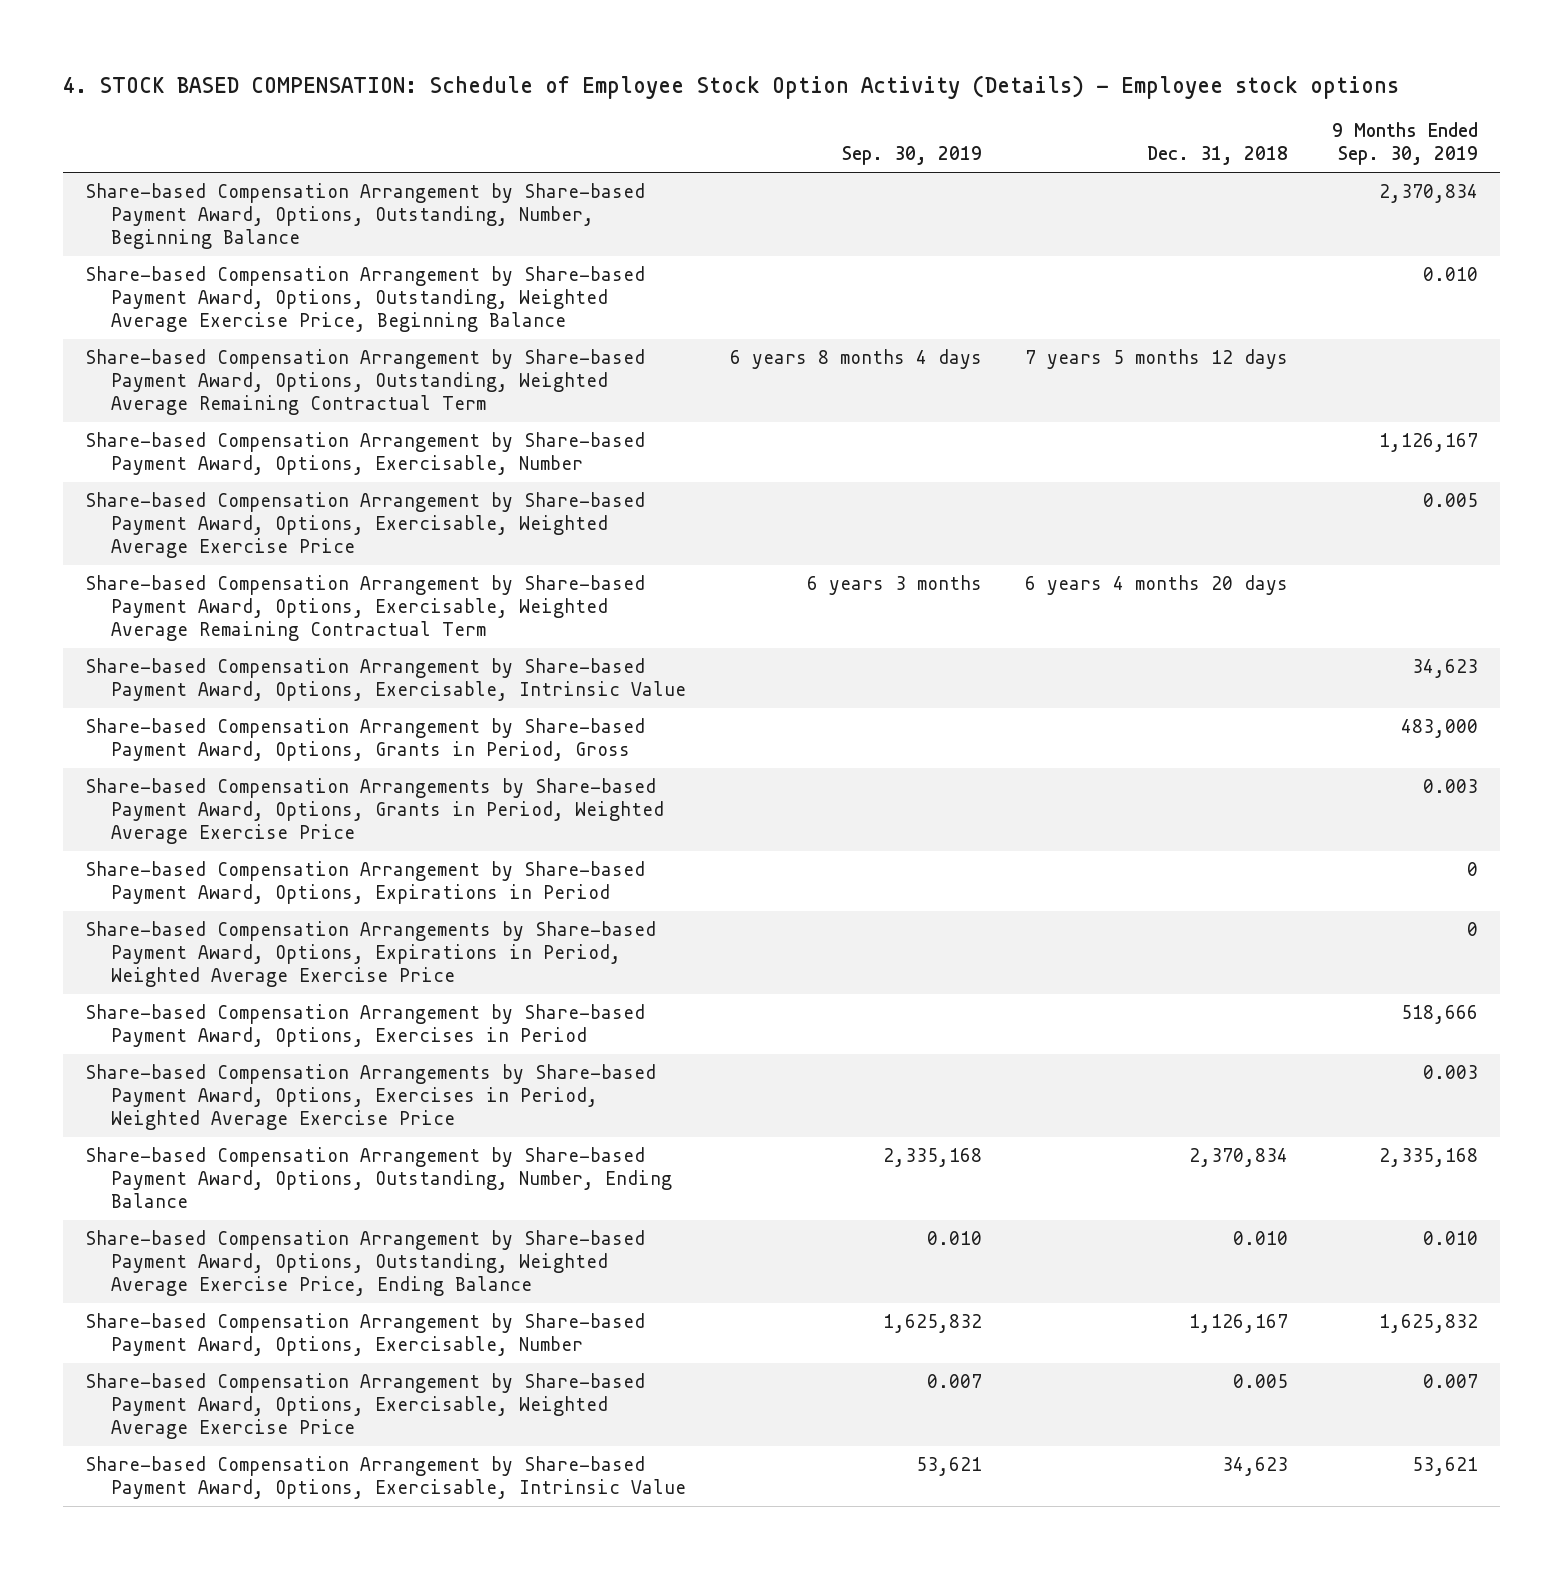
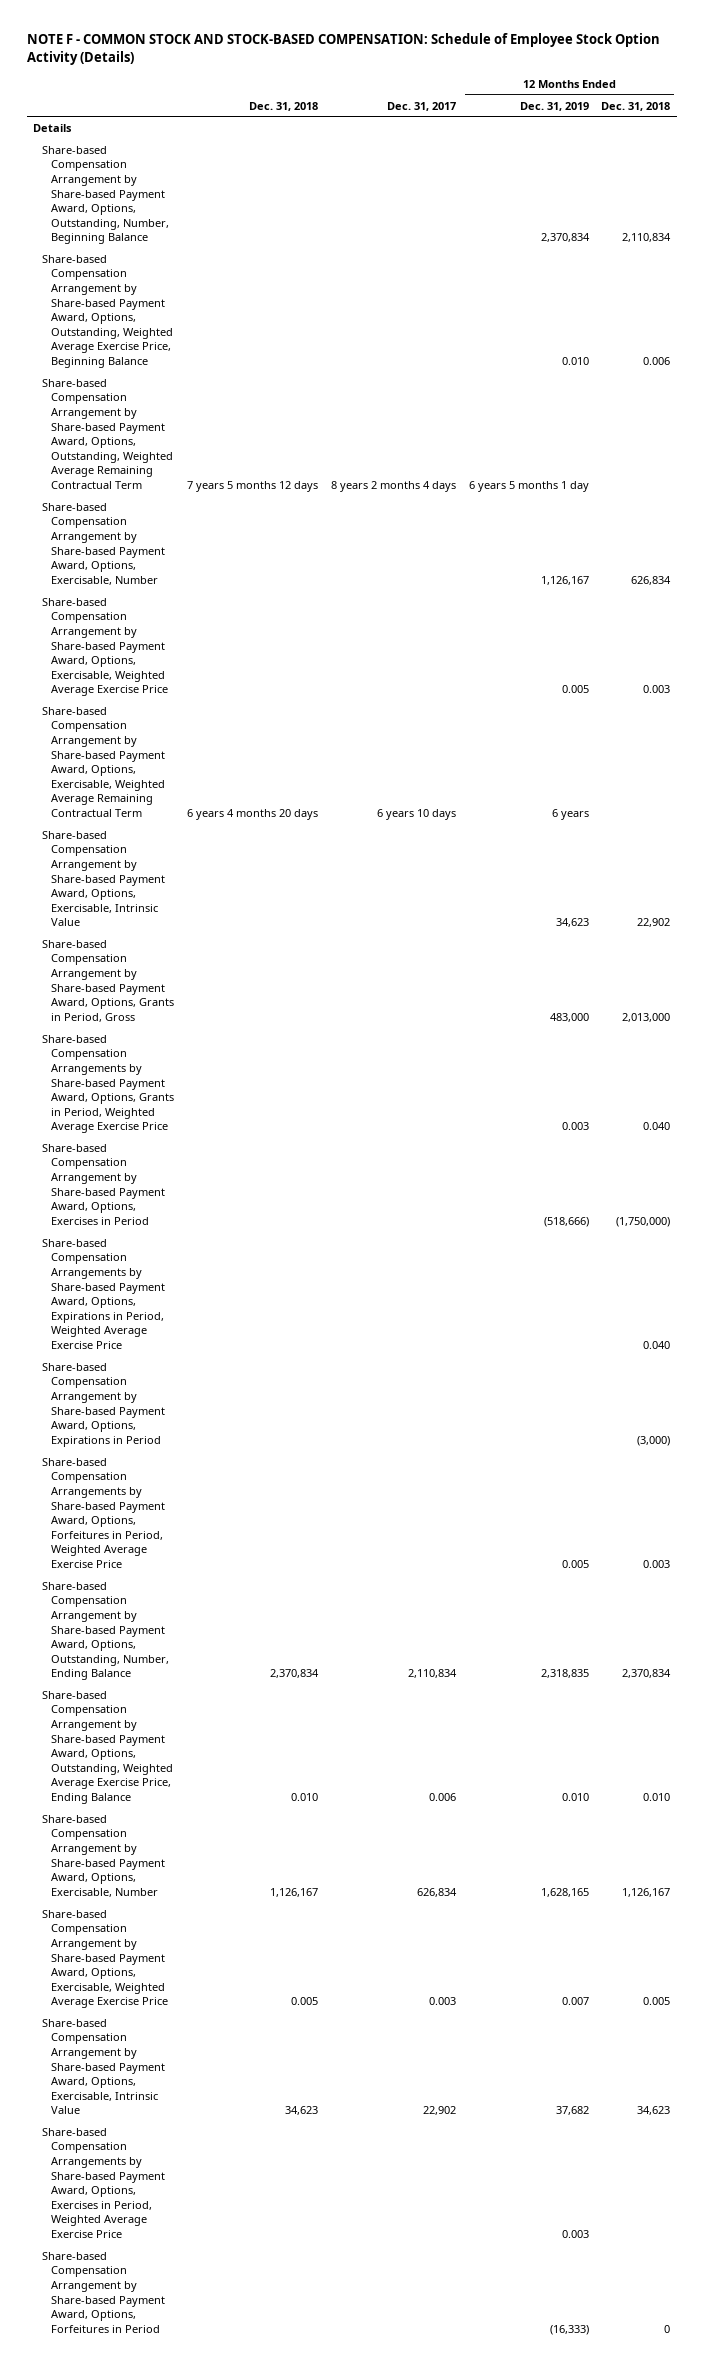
- 4. STOCK BASED COMPENSATION: Schedule of Employee Stock Option Activity (Details) - Employee stock options
+ NOTE F - COMMON STOCK AND STOCK-BASED COMPENSATION: Schedule of Employee Stock Option Activity (Details)
- | Sep. 30, 2019 | Dec. 31, 2018 | 9 Months Ended Sep. 30, 2019
+ | Dec. 31, 2018 | Dec. 31, 2017 | 12 Months Ended Dec. 31, 2019 | 12 Months Ended Dec. 31, 2018
+ Details
moved down: Share-based Compensation Arrangements by Share-based Payment Award, Options, Expirations in Period, Weighted Average Exercise Price | | | | 0.040
moved down: Share-based Compensation Arrangement by Share-based Payment Award, Options, Expirations in Period | | | | (3,000)
+ Share-based Compensation Arrangements by Share-based Payment Award, Options, Forfeitures in Period, Weighted Average Exercise Price | | | 0.005 | 0.003
moved down: Share-based Compensation Arrangements by Share-based Payment Award, Options, Exercises in Period, Weighted Average Exercise Price | | | 0.003 |
+ Share-based Compensation Arrangement by Share-based Payment Award, Options, Forfeitures in Period | | | (16,333) | 0

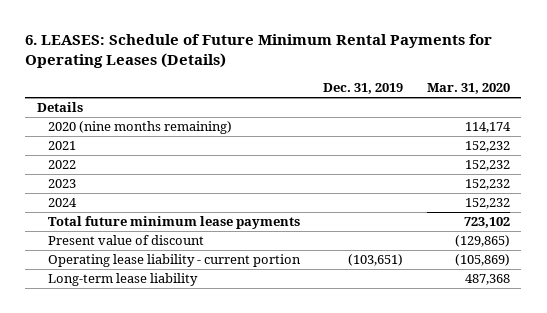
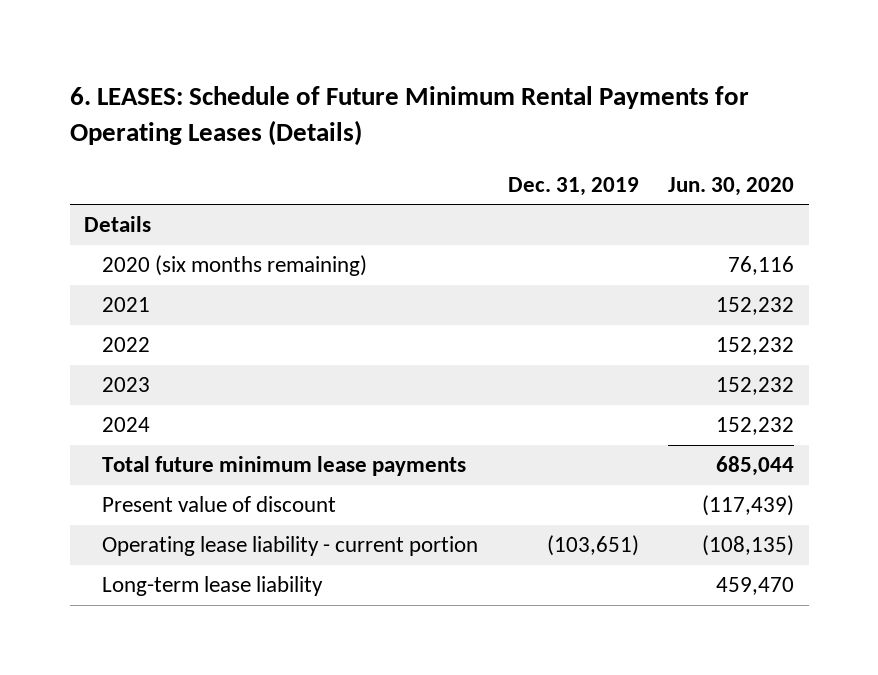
- | Dec. 31, 2019 | Mar. 31, 2020
+ | Dec. 31, 2019 | Jun. 30, 2020
- 2020 (nine months remaining) | | 114,174
+ 2020 (six months remaining) | | 76,116

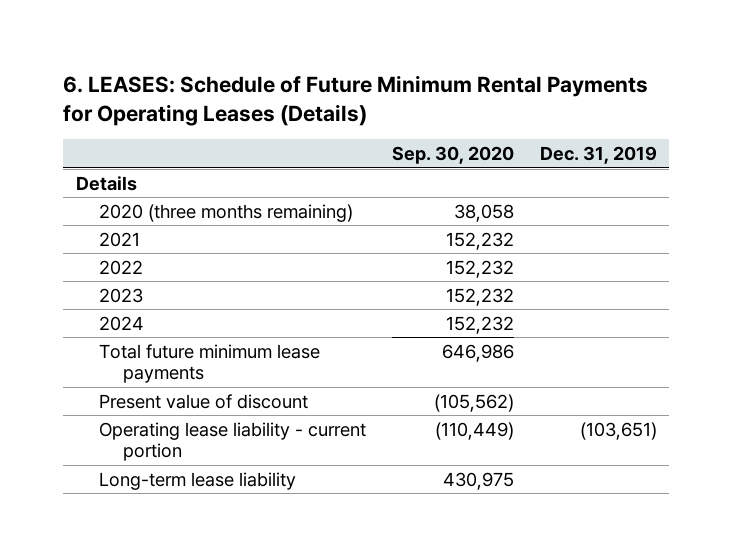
- | Dec. 31, 2019 | Jun. 30, 2020
+ | Sep. 30, 2020 | Dec. 31, 2019
- 2020 (six months remaining) | | 76,116
+ 2020 (three months remaining) | 38,058 |

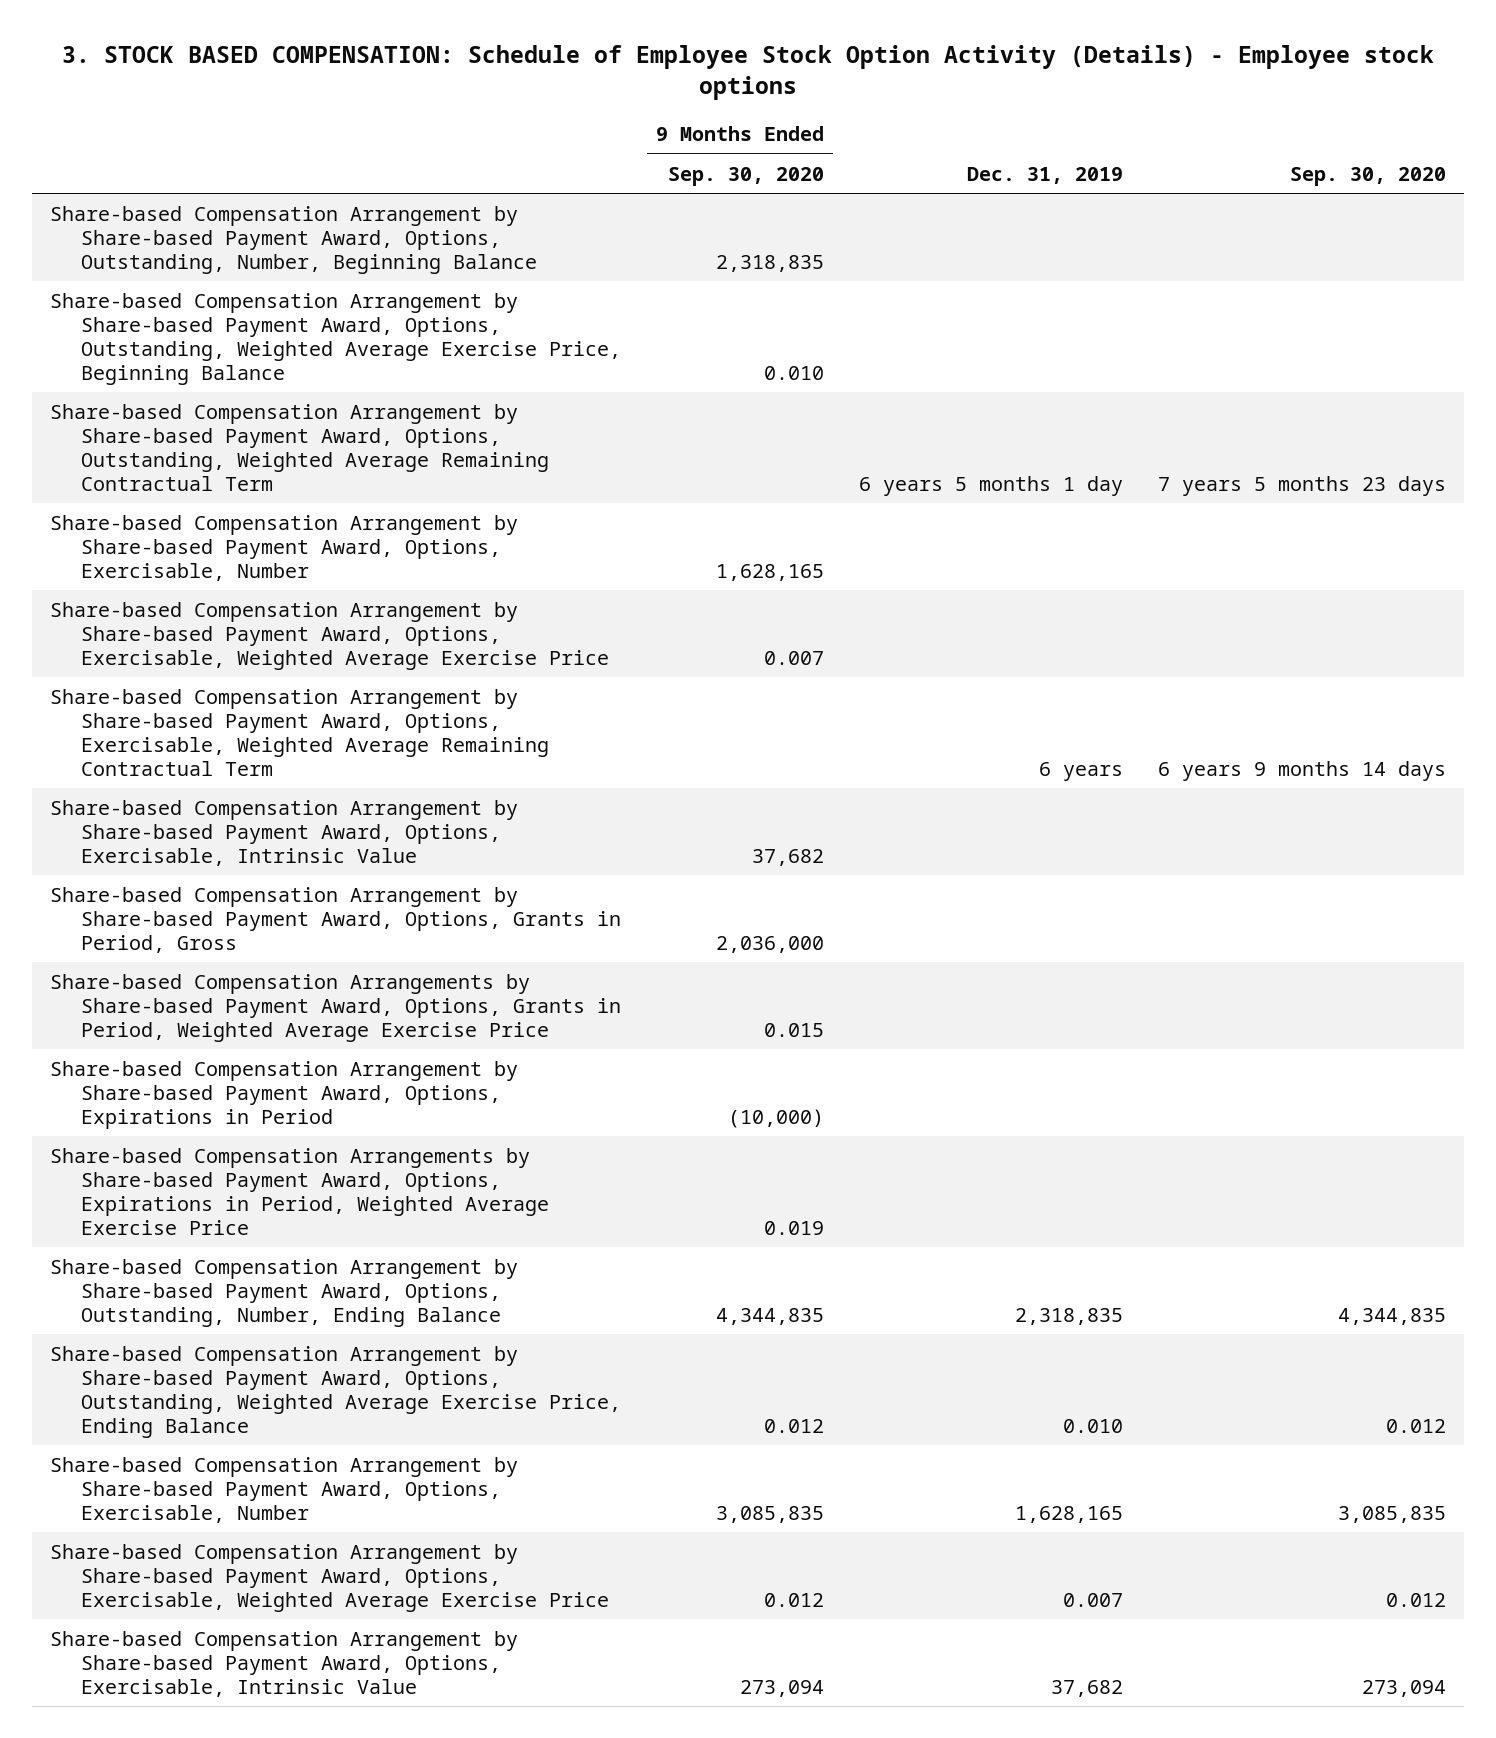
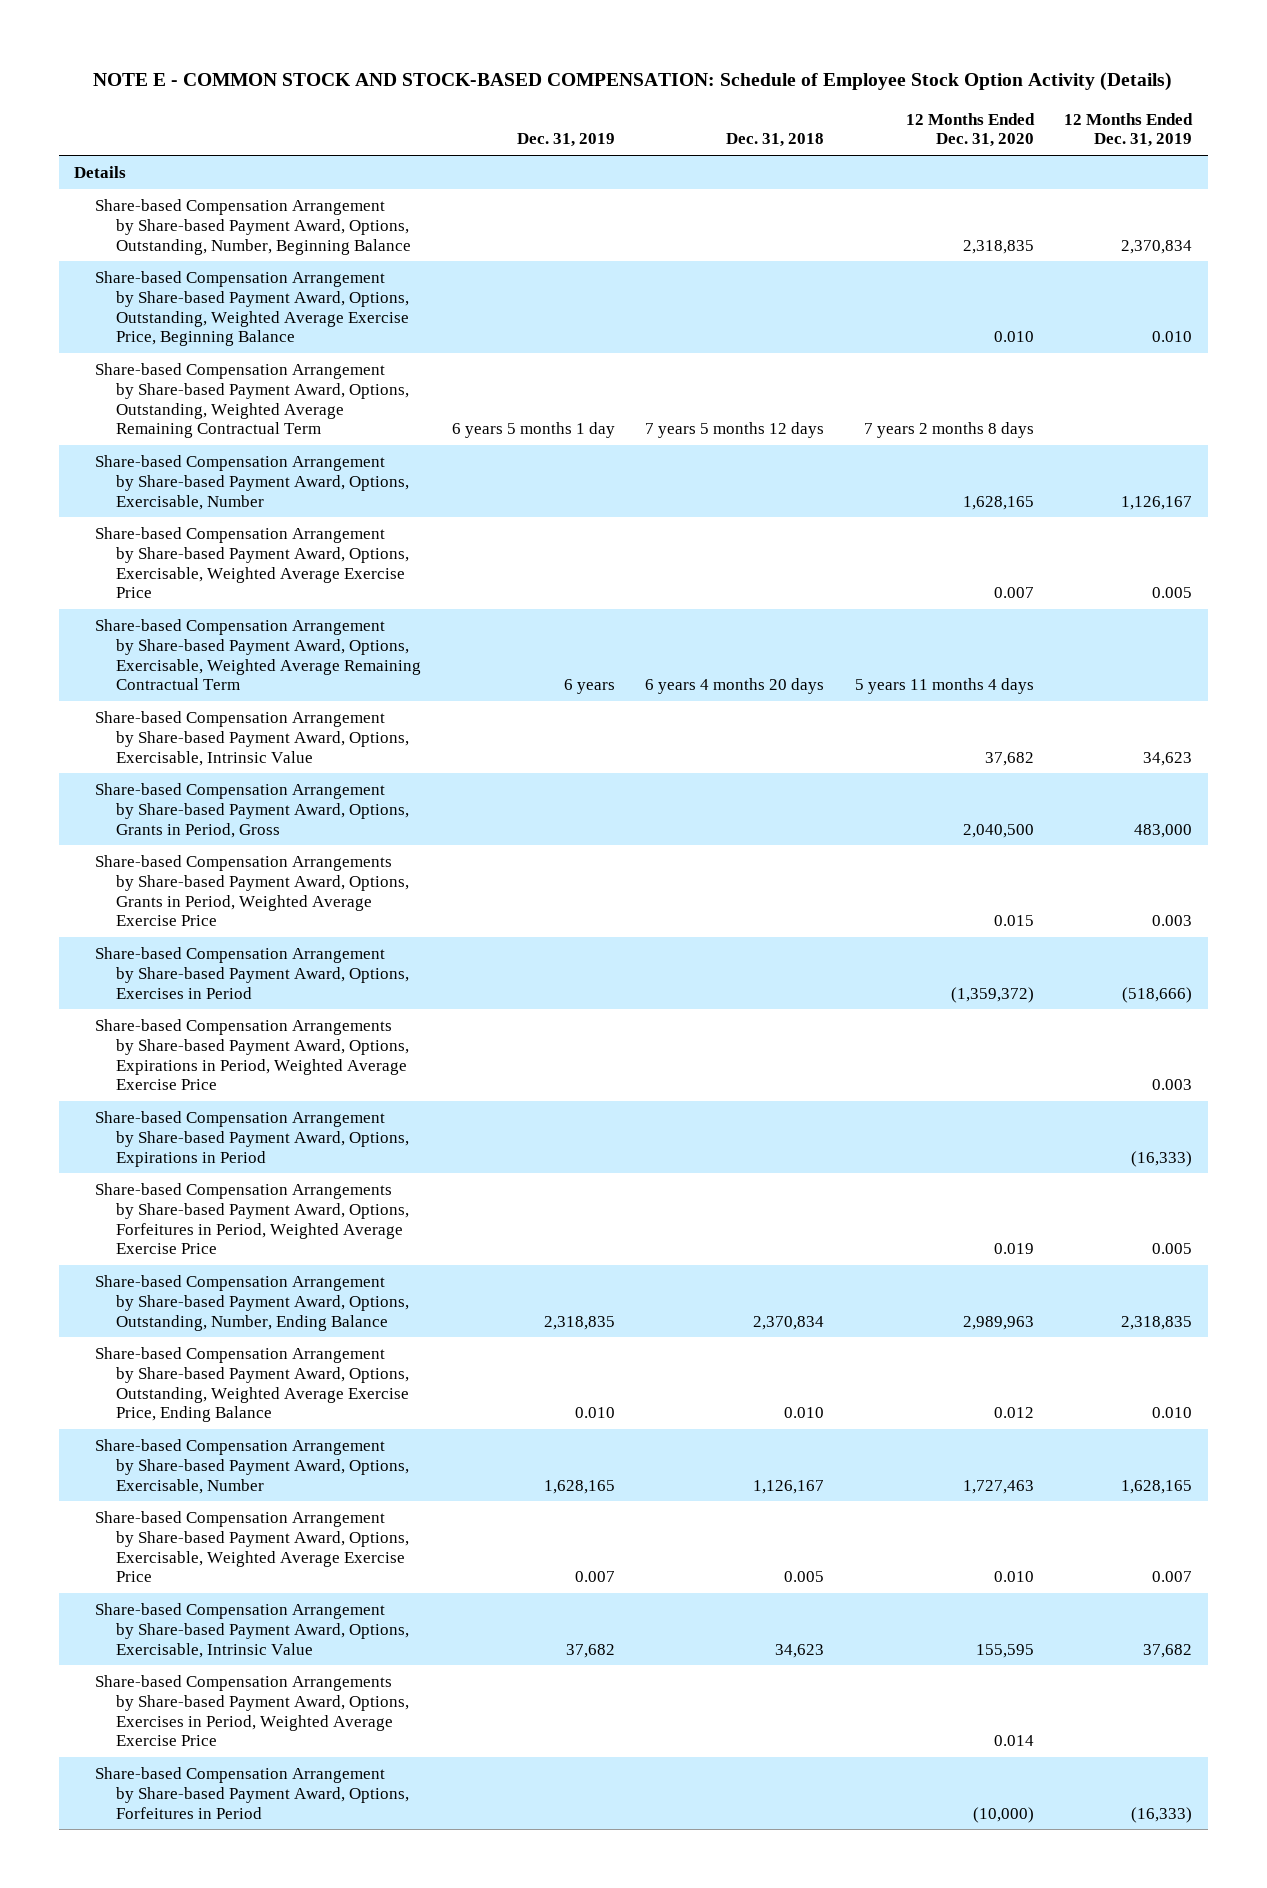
- 3. STOCK BASED COMPENSATION: Schedule of Employee Stock Option Activity (Details) - Employee stock options
+ NOTE E - COMMON STOCK AND STOCK-BASED COMPENSATION: Schedule of Employee Stock Option Activity (Details)
- | 9 Months Ended Sep. 30, 2020 | Dec. 31, 2019 | Sep. 30, 2020
+ | Dec. 31, 2019 | Dec. 31, 2018 | 12 Months Ended Dec. 31, 2020 | 12 Months Ended Dec. 31, 2019
+ Details
+ Share-based Compensation Arrangement by Share-based Payment Award, Options, Exercises in Period | | | (1,359,372) | (518,666)
moved down: Share-based Compensation Arrangement by Share-based Payment Award, Options, Expirations in Period | | | | (16,333)
+ Share-based Compensation Arrangements by Share-based Payment Award, Options, Forfeitures in Period, Weighted Average Exercise Price | | | 0.019 | 0.005
+ Share-based Compensation Arrangements by Share-based Payment Award, Options, Exercises in Period, Weighted Average Exercise Price | | | 0.014 |
+ Share-based Compensation Arrangement by Share-based Payment Award, Options, Forfeitures in Period | | | (10,000) | (16,333)

